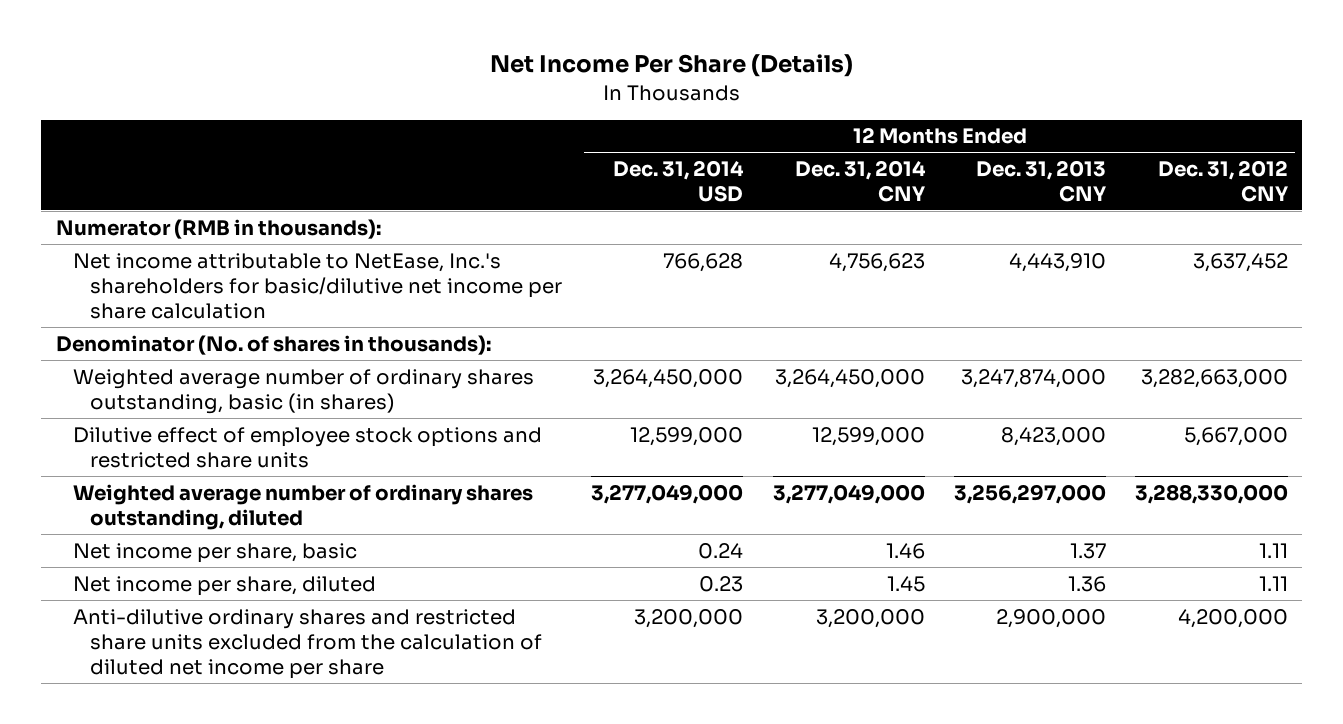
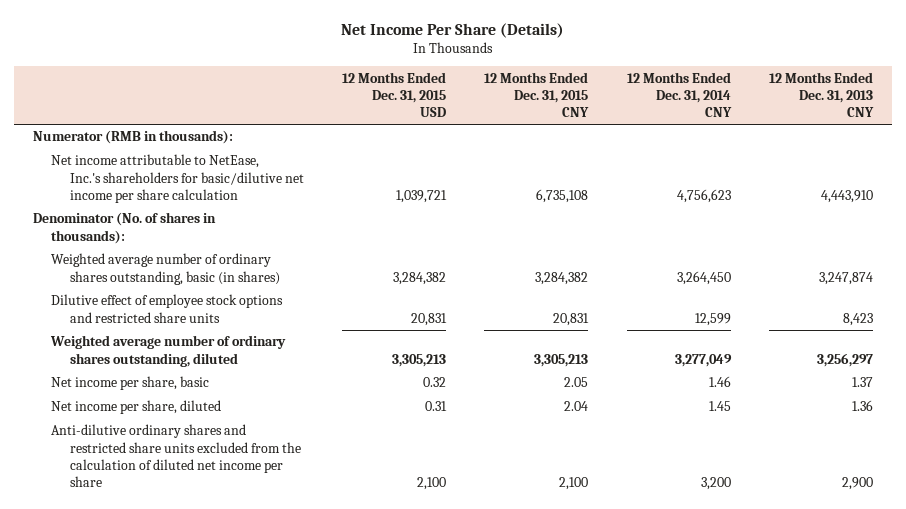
- | 12 Months Ended Dec. 31, 2014 USD | 12 Months Ended Dec. 31, 2014 CNY | 12 Months Ended Dec. 31, 2013 CNY | 12 Months Ended Dec. 31, 2012 CNY
+ | 12 Months Ended Dec. 31, 2015 USD | 12 Months Ended Dec. 31, 2015 CNY | 12 Months Ended Dec. 31, 2014 CNY | 12 Months Ended Dec. 31, 2013 CNY
- Weighted average number of ordinary shares outstanding, basic (in shares) | 3,264,450,000 | 3,264,450,000 | 3,247,874,000 | 3,282,663,000
- Dilutive effect of employee stock options and restricted share units | 12,599,000 | 12,599,000 | 8,423,000 | 5,667,000
- Weighted average number of ordinary shares outstanding, diluted | 3,277,049,000 | 3,277,049,000 | 3,256,297,000 | 3,288,330,000
+ Weighted average number of ordinary shares outstanding, basic (in shares) | 3,284,382 | 3,284,382 | 3,264,450 | 3,247,874
+ Dilutive effect of employee stock options and restricted share units | 20,831 | 20,831 | 12,599 | 8,423
+ Weighted average number of ordinary shares outstanding, diluted | 3,305,213 | 3,305,213 | 3,277,049 | 3,256,297
- Anti-dilutive ordinary shares and restricted share units excluded from the calculation of diluted net income per share | 3,200,000 | 3,200,000 | 2,900,000 | 4,200,000
+ Anti-dilutive ordinary shares and restricted share units excluded from the calculation of diluted net income per share | 2,100 | 2,100 | 3,200 | 2,900

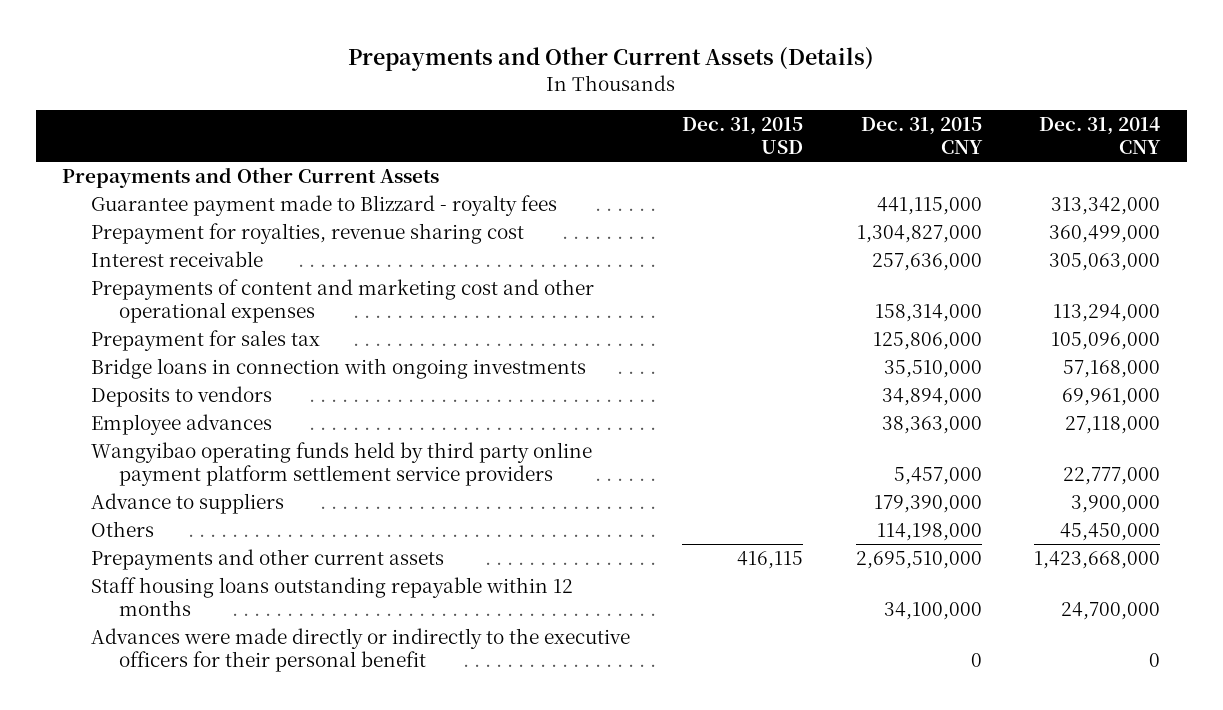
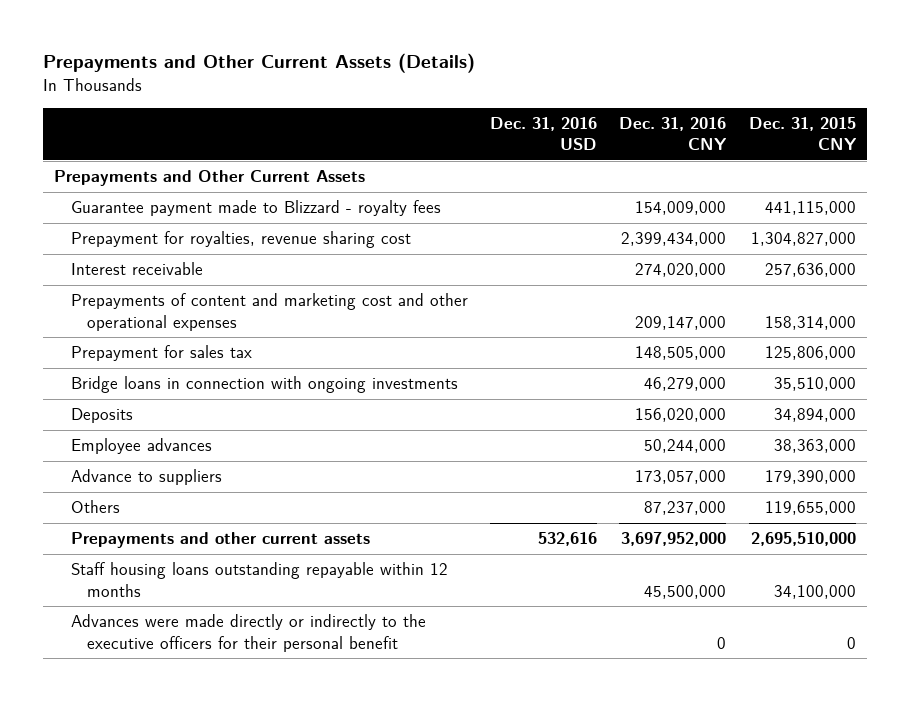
- | Dec. 31, 2015 USD | Dec. 31, 2015 CNY | Dec. 31, 2014 CNY
+ | Dec. 31, 2016 USD | Dec. 31, 2016 CNY | Dec. 31, 2015 CNY
- Deposits to vendors | | 34,894,000 | 69,961,000
+ Deposits | | 156,020,000 | 34,894,000
- Wangyibao operating funds held by third party online payment platform settlement service providers | | 5,457,000 | 22,777,000
- Others | | 114,198,000 | 45,450,000
+ Others | | 87,237,000 | 119,655,000

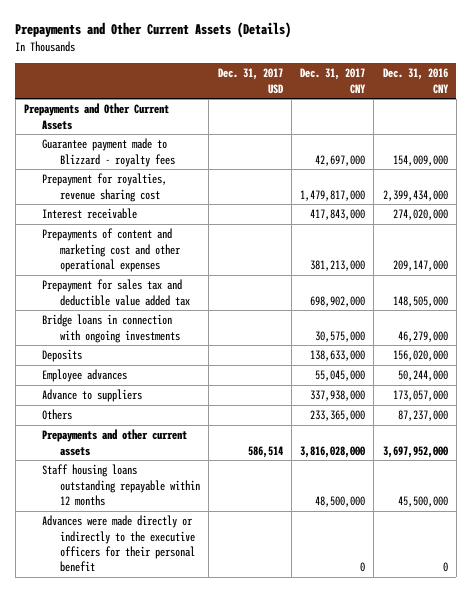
- | Dec. 31, 2016 USD | Dec. 31, 2016 CNY | Dec. 31, 2015 CNY
+ | Dec. 31, 2017 USD | Dec. 31, 2017 CNY | Dec. 31, 2016 CNY
- Prepayment for sales tax | | 148,505,000 | 125,806,000
+ Prepayment for sales tax and deductible value added tax | | 698,902,000 | 148,505,000

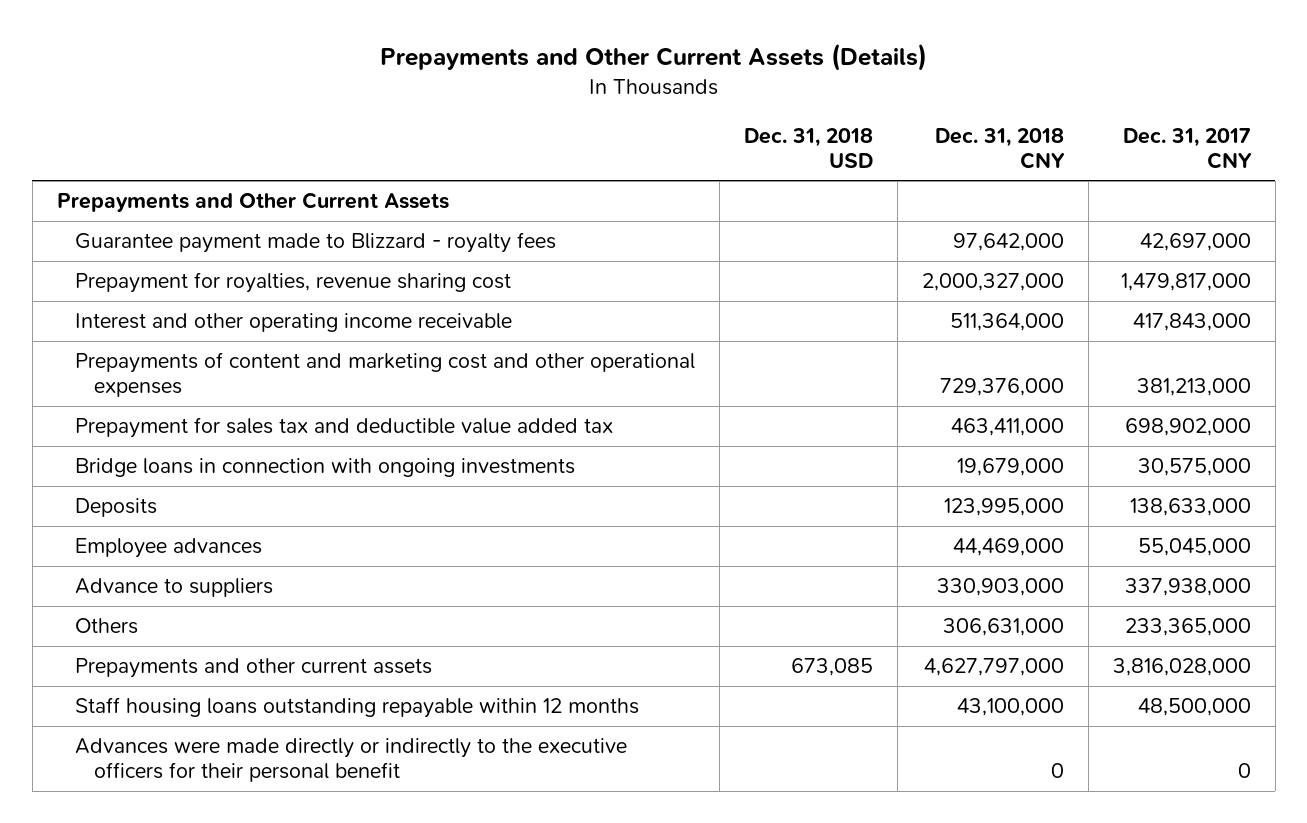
- | Dec. 31, 2017 USD | Dec. 31, 2017 CNY | Dec. 31, 2016 CNY
+ | Dec. 31, 2018 USD | Dec. 31, 2018 CNY | Dec. 31, 2017 CNY
- Interest receivable | | 417,843,000 | 274,020,000
+ Interest and other operating income receivable | | 511,364,000 | 417,843,000

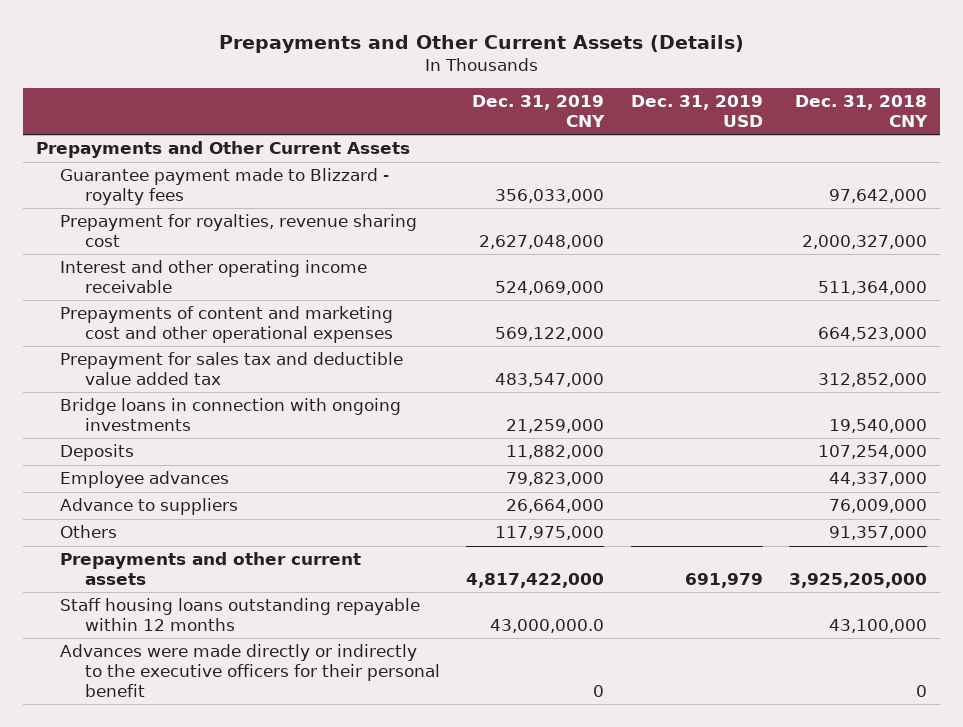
- | Dec. 31, 2018 USD | Dec. 31, 2018 CNY | Dec. 31, 2017 CNY
+ | Dec. 31, 2019 CNY | Dec. 31, 2019 USD | Dec. 31, 2018 CNY
- Prepayments of content and marketing cost and other operational expenses | | 729,376,000 | 381,213,000
- Prepayment for sales tax and deductible value added tax | | 463,411,000 | 698,902,000
- Bridge loans in connection with ongoing investments | | 19,679,000 | 30,575,000
- Deposits | | 123,995,000 | 138,633,000
- Employee advances | | 44,469,000 | 55,045,000
- Advance to suppliers | | 330,903,000 | 337,938,000
- Others | | 306,631,000 | 233,365,000
- Prepayments and other current assets | 673,085 | 4,627,797,000 | 3,816,028,000
+ Prepayments of content and marketing cost and other operational expenses | 569,122,000 | | 664,523,000
+ Prepayment for sales tax and deductible value added tax | 483,547,000 | | 312,852,000
+ Bridge loans in connection with ongoing investments | 21,259,000 | | 19,540,000
+ Deposits | 11,882,000 | | 107,254,000
+ Employee advances | 79,823,000 | | 44,337,000
+ Advance to suppliers | 26,664,000 | | 76,009,000
+ Others | 117,975,000 | | 91,357,000
+ Prepayments and other current assets | 4,817,422,000 | 691,979 | 3,925,205,000

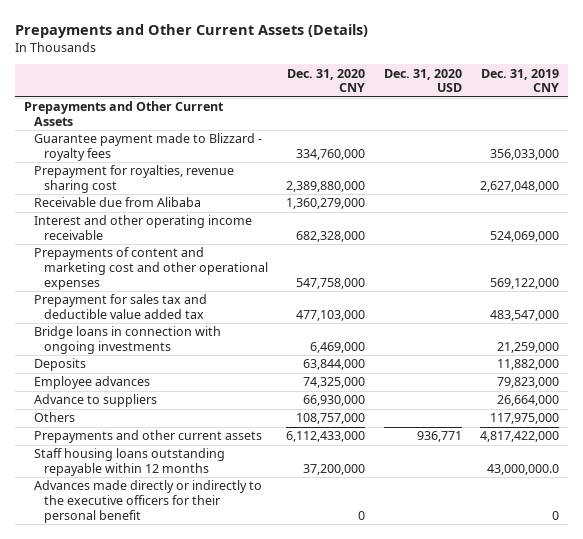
- | Dec. 31, 2019 CNY | Dec. 31, 2019 USD | Dec. 31, 2018 CNY
+ | Dec. 31, 2020 CNY | Dec. 31, 2020 USD | Dec. 31, 2019 CNY
+ Receivable due from Alibaba | 1,360,279,000 | |
- Advances were made directly or indirectly to the executive officers for their personal benefit | 0 | | 0
+ Advances made directly or indirectly to the executive officers for their personal benefit | 0 | | 0

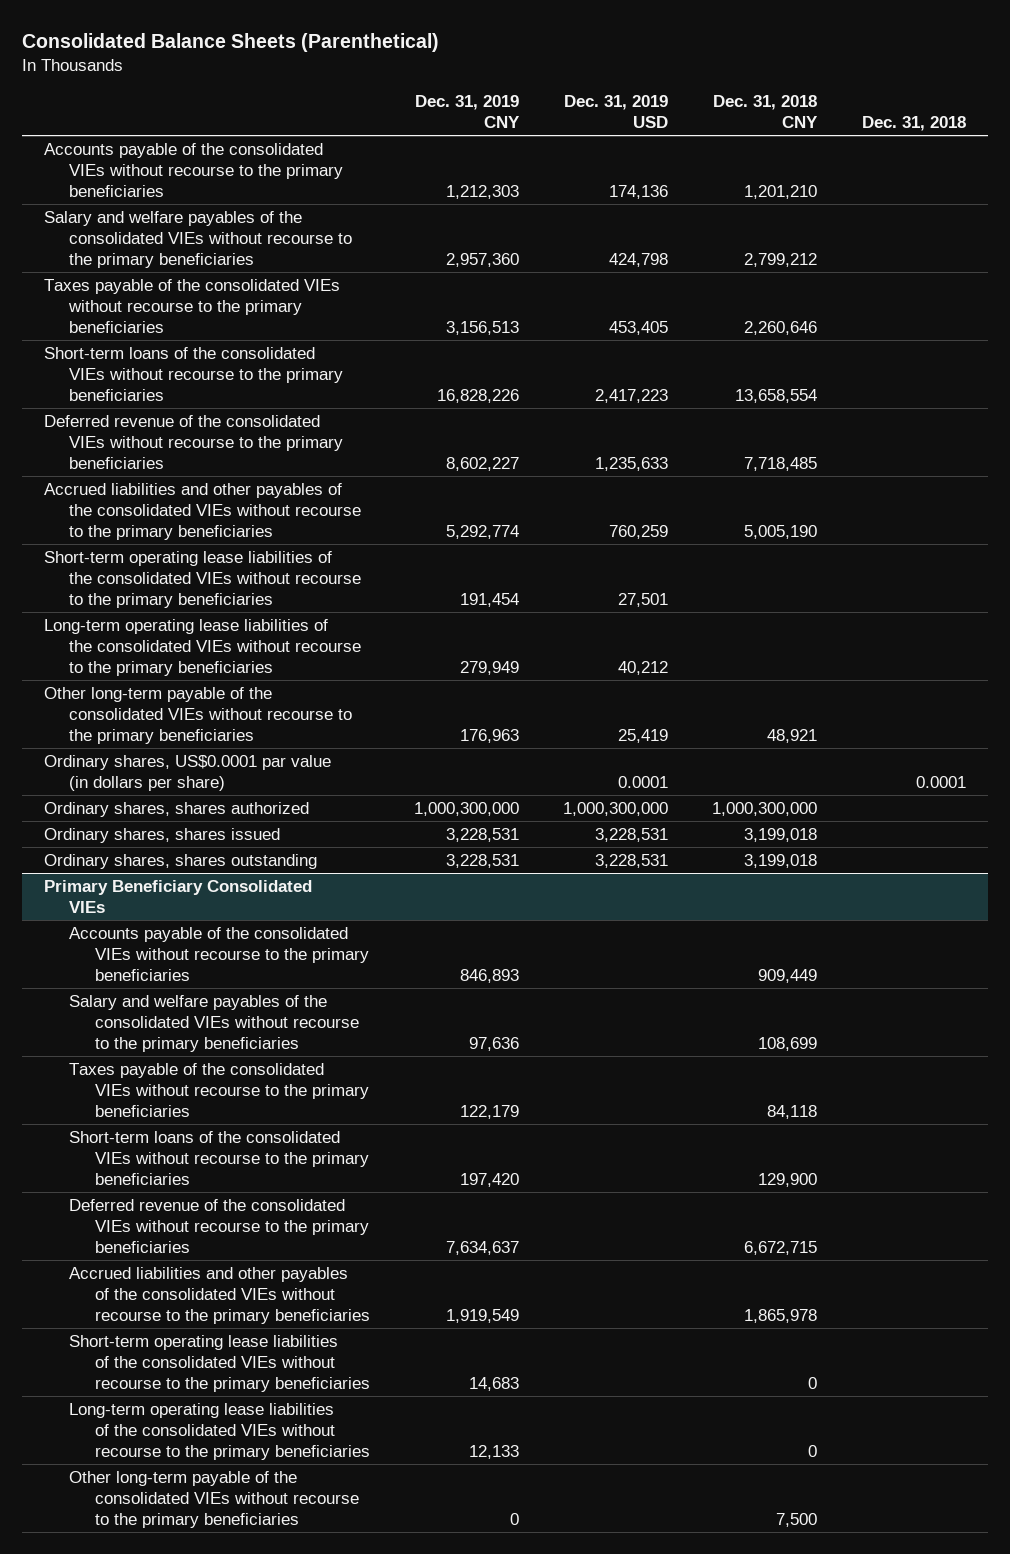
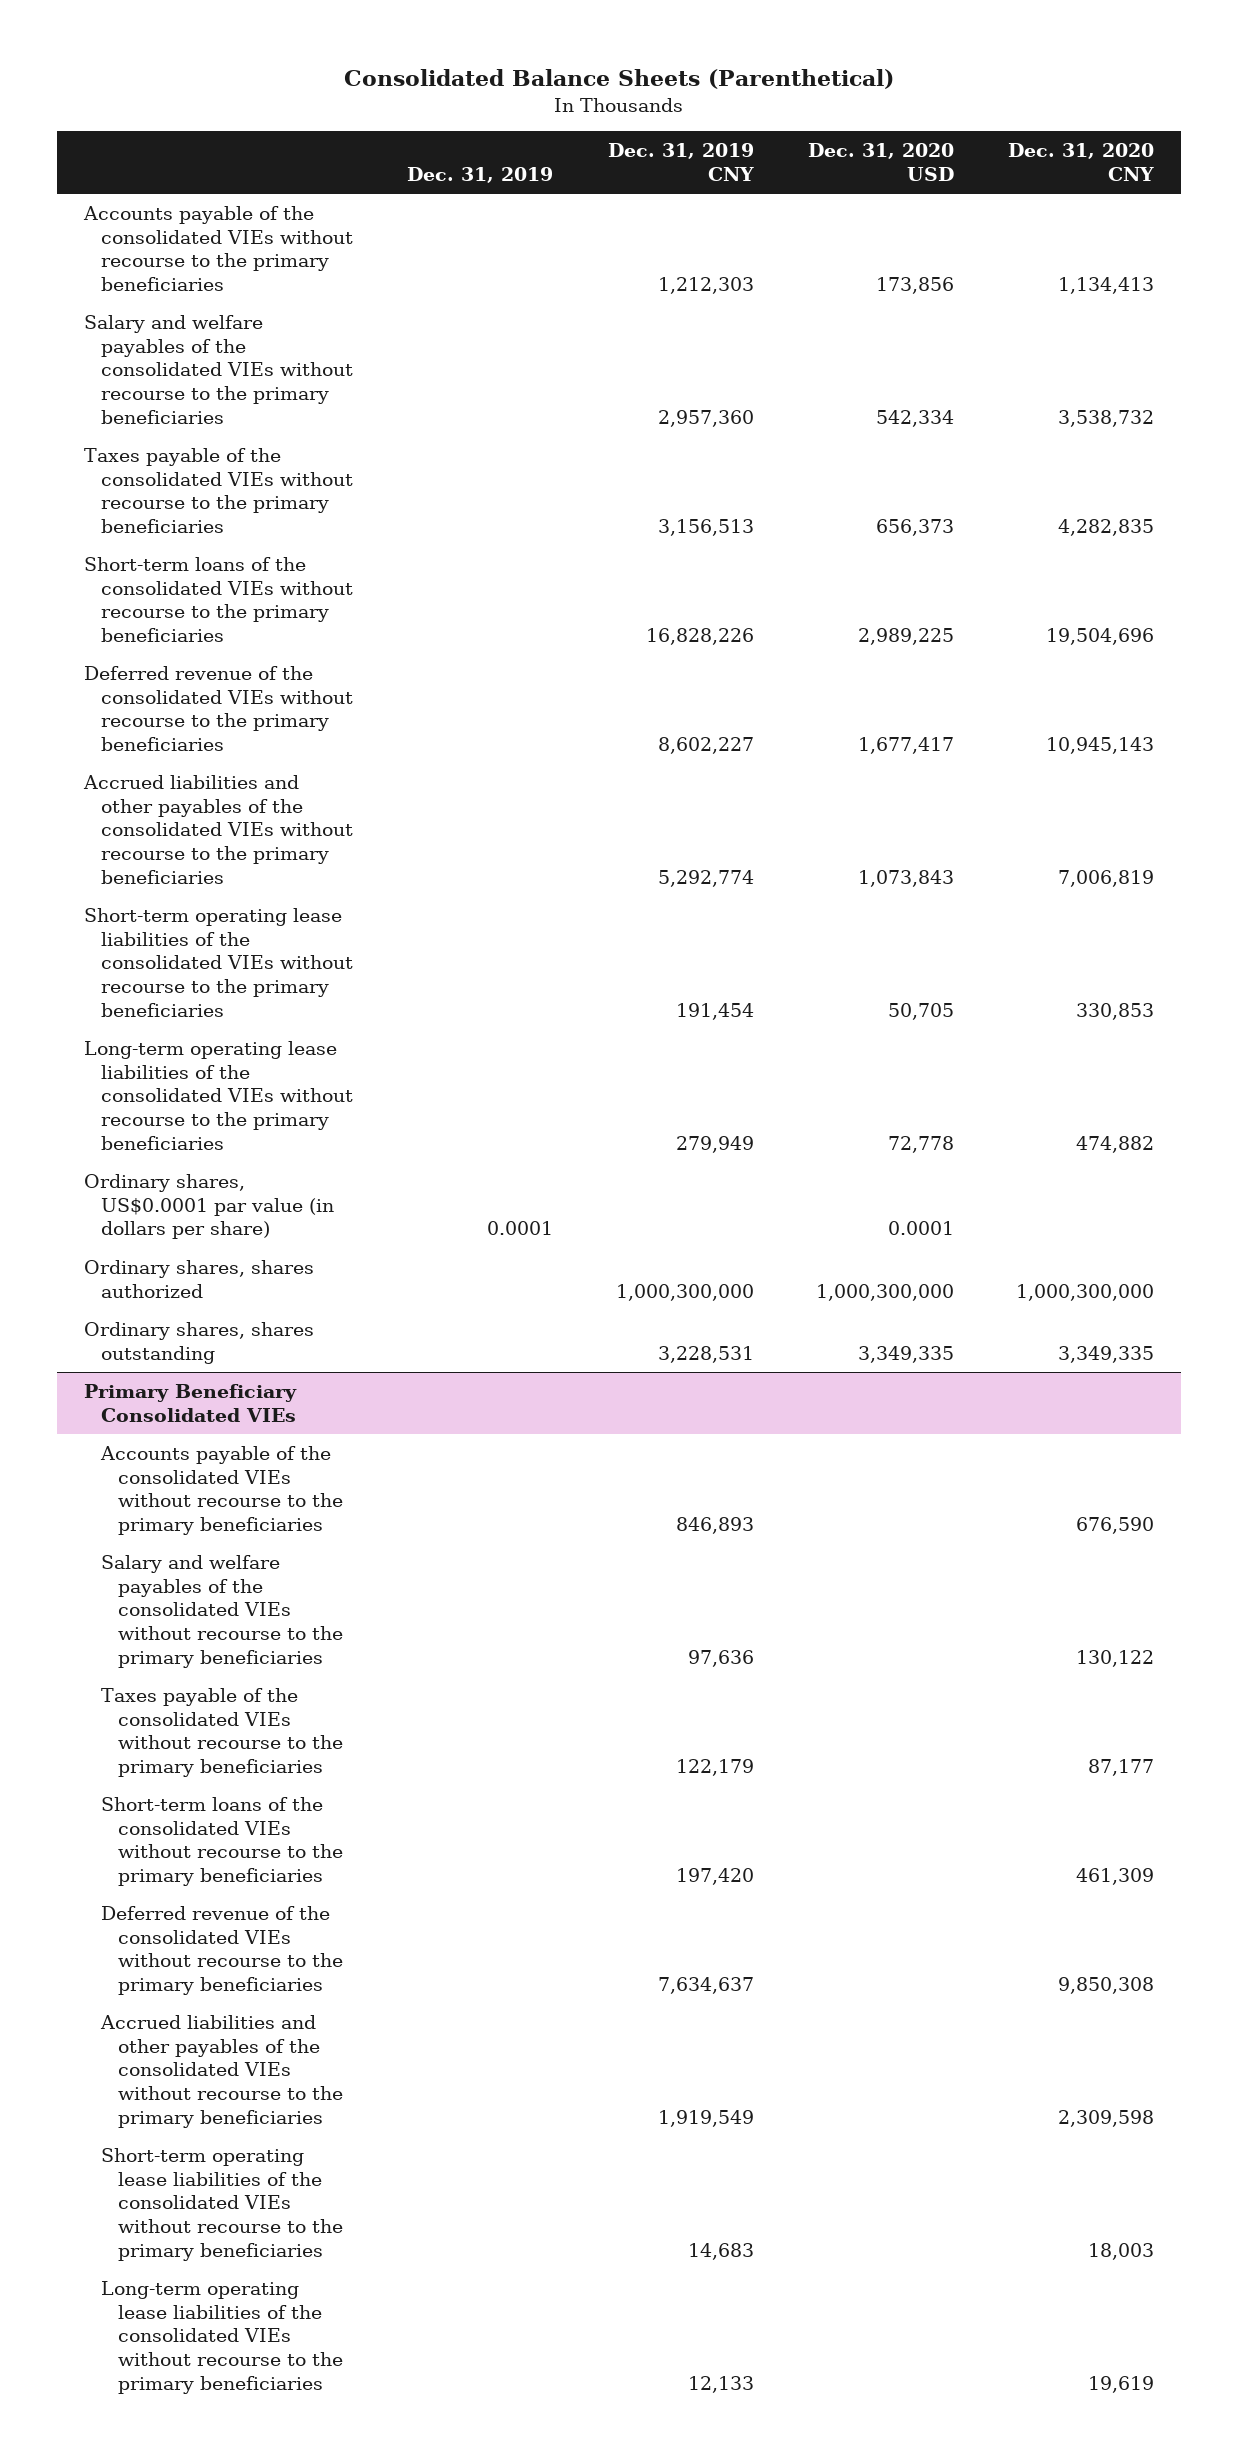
- | Dec. 31, 2019 CNY | Dec. 31, 2019 USD | Dec. 31, 2018 CNY | Dec. 31, 2018
+ | Dec. 31, 2019 | Dec. 31, 2019 CNY | Dec. 31, 2020 USD | Dec. 31, 2020 CNY
- Other long-term payable of the consolidated VIEs without recourse to the primary beneficiaries | 176,963 | 25,419 | 48,921 |
- Ordinary shares, shares issued | 3,228,531 | 3,228,531 | 3,199,018 |
@ Primary Beneficiary Consolidated VIEs
- Other long-term payable of the consolidated VIEs without recourse to the primary beneficiaries | 0 | | 7,500 |

